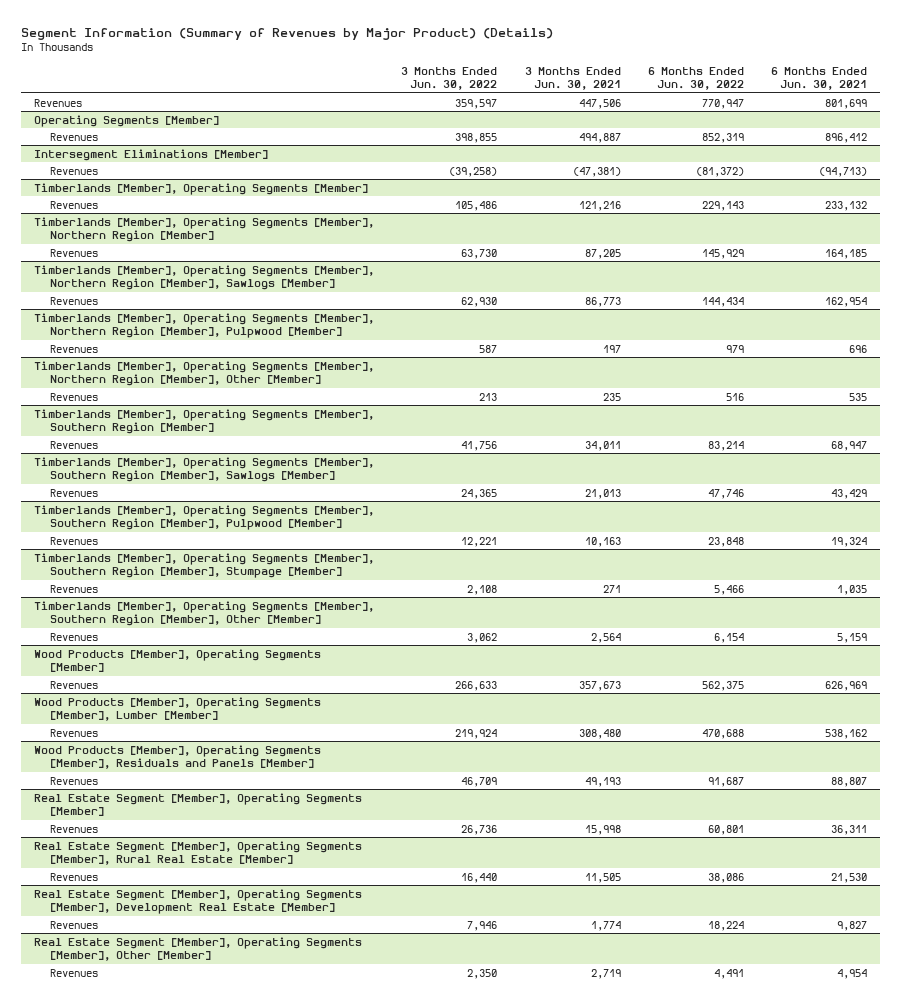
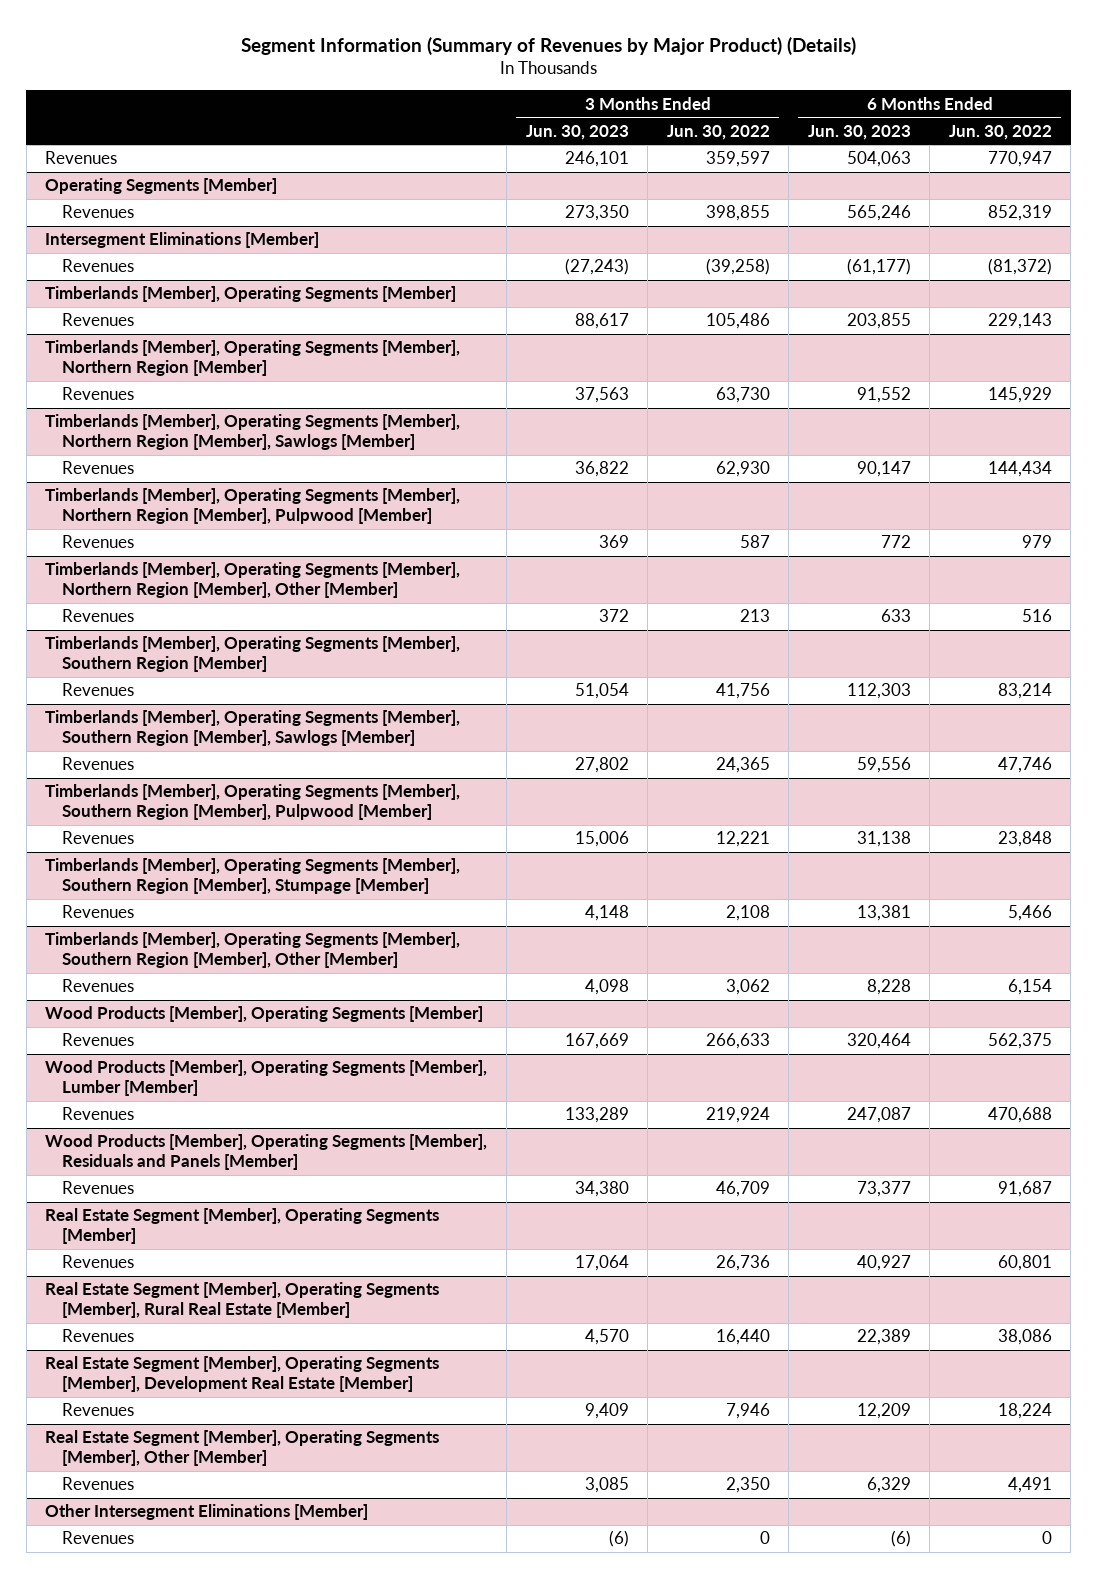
- | 3 Months Ended Jun. 30, 2022 | 3 Months Ended Jun. 30, 2021 | 6 Months Ended Jun. 30, 2022 | 6 Months Ended Jun. 30, 2021
+ | 3 Months Ended Jun. 30, 2023 | 3 Months Ended Jun. 30, 2022 | 6 Months Ended Jun. 30, 2023 | 6 Months Ended Jun. 30, 2022
+ Other Intersegment Eliminations [Member]
+ Revenues | (6) | 0 | (6) | 0

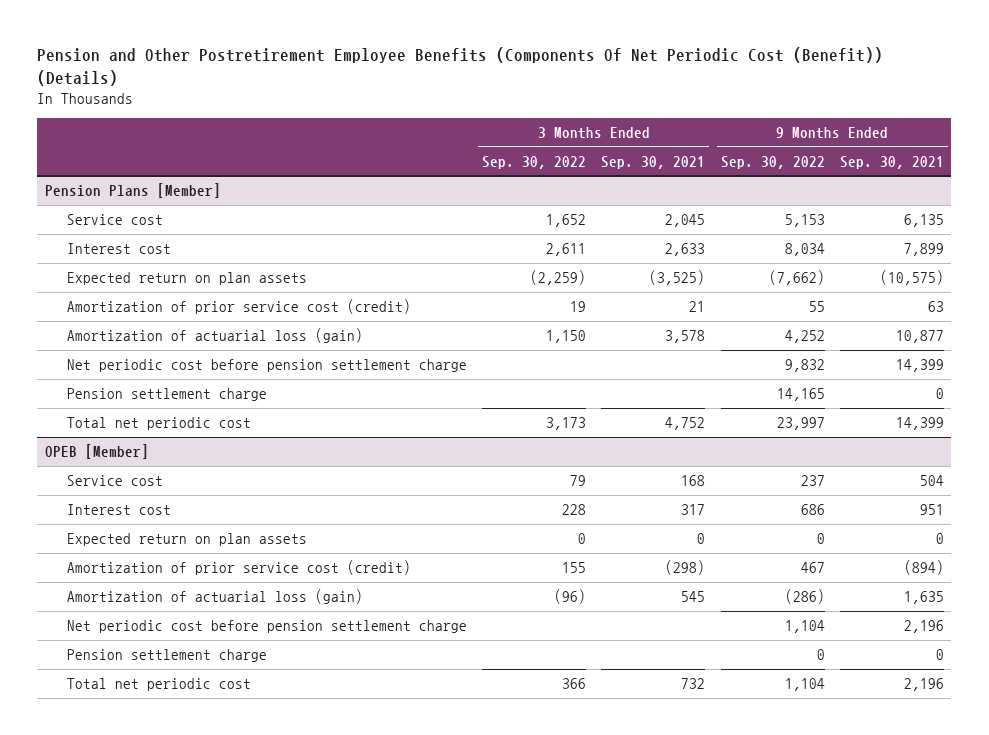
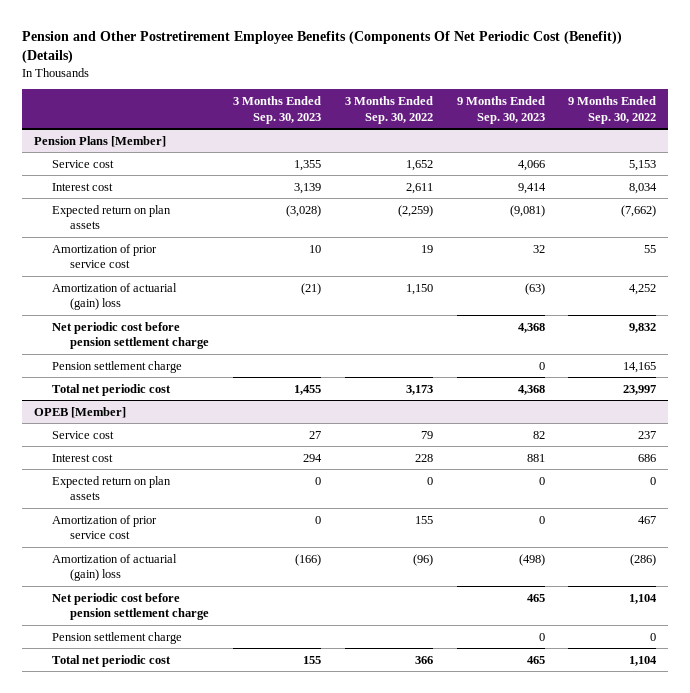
- | 3 Months Ended Sep. 30, 2022 | 3 Months Ended Sep. 30, 2021 | 9 Months Ended Sep. 30, 2022 | 9 Months Ended Sep. 30, 2021
+ | 3 Months Ended Sep. 30, 2023 | 3 Months Ended Sep. 30, 2022 | 9 Months Ended Sep. 30, 2023 | 9 Months Ended Sep. 30, 2022
@ Pension Plans [Member]
- Amortization of prior service cost (credit) | 19 | 21 | 55 | 63
- Amortization of actuarial loss (gain) | 1,150 | 3,578 | 4,252 | 10,877
+ Amortization of prior service cost | 10 | 19 | 32 | 55
+ Amortization of actuarial (gain) loss | (21) | 1,150 | (63) | 4,252
@ OPEB [Member]
- Amortization of prior service cost (credit) | 155 | (298) | 467 | (894)
- Amortization of actuarial loss (gain) | (96) | 545 | (286) | 1,635
+ Amortization of prior service cost | 0 | 155 | 0 | 467
+ Amortization of actuarial (gain) loss | (166) | (96) | (498) | (286)

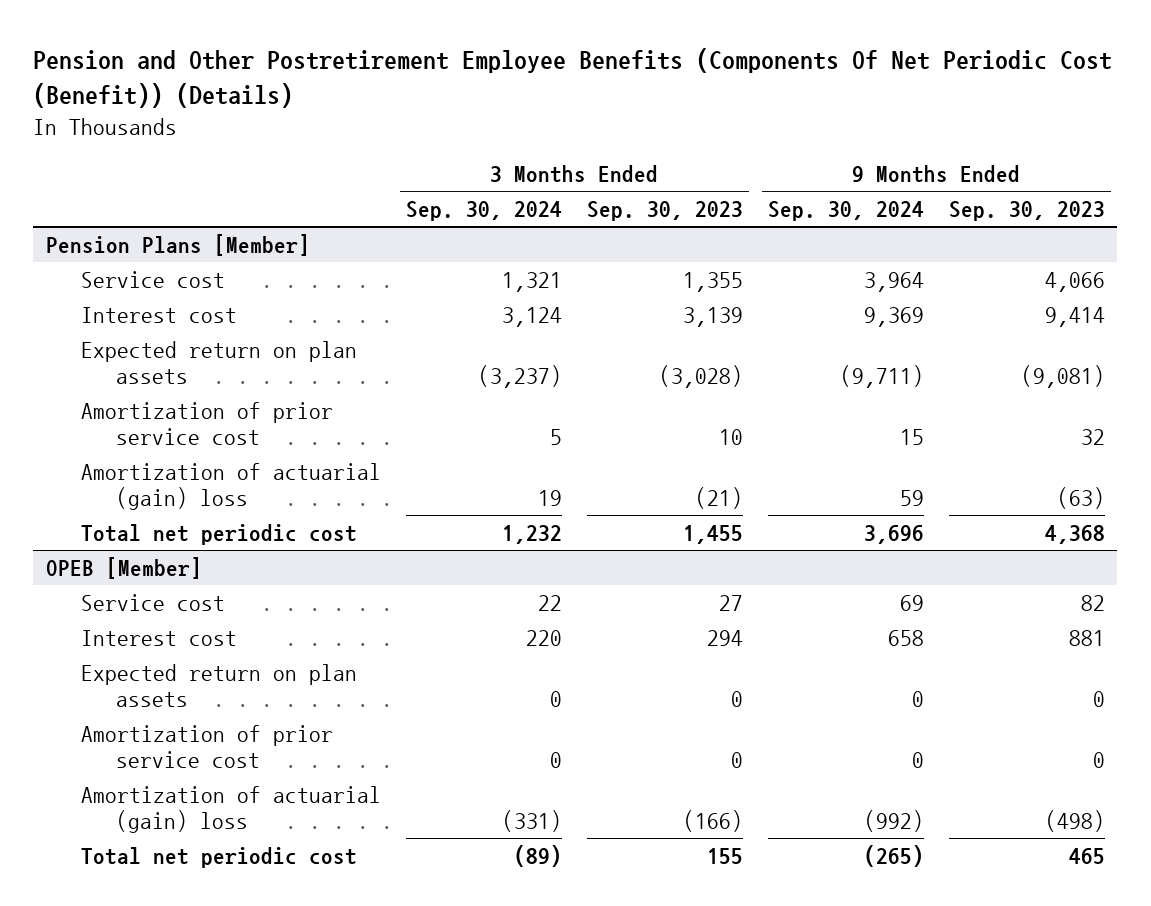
- | 3 Months Ended Sep. 30, 2023 | 3 Months Ended Sep. 30, 2022 | 9 Months Ended Sep. 30, 2023 | 9 Months Ended Sep. 30, 2022
+ | 3 Months Ended Sep. 30, 2024 | 3 Months Ended Sep. 30, 2023 | 9 Months Ended Sep. 30, 2024 | 9 Months Ended Sep. 30, 2023
@ Pension Plans [Member]
- Net periodic cost before pension settlement charge | | | 4,368 | 9,832
- Pension settlement charge | | | 0 | 14,165
@ OPEB [Member]
- Net periodic cost before pension settlement charge | | | 465 | 1,104
- Pension settlement charge | | | 0 | 0

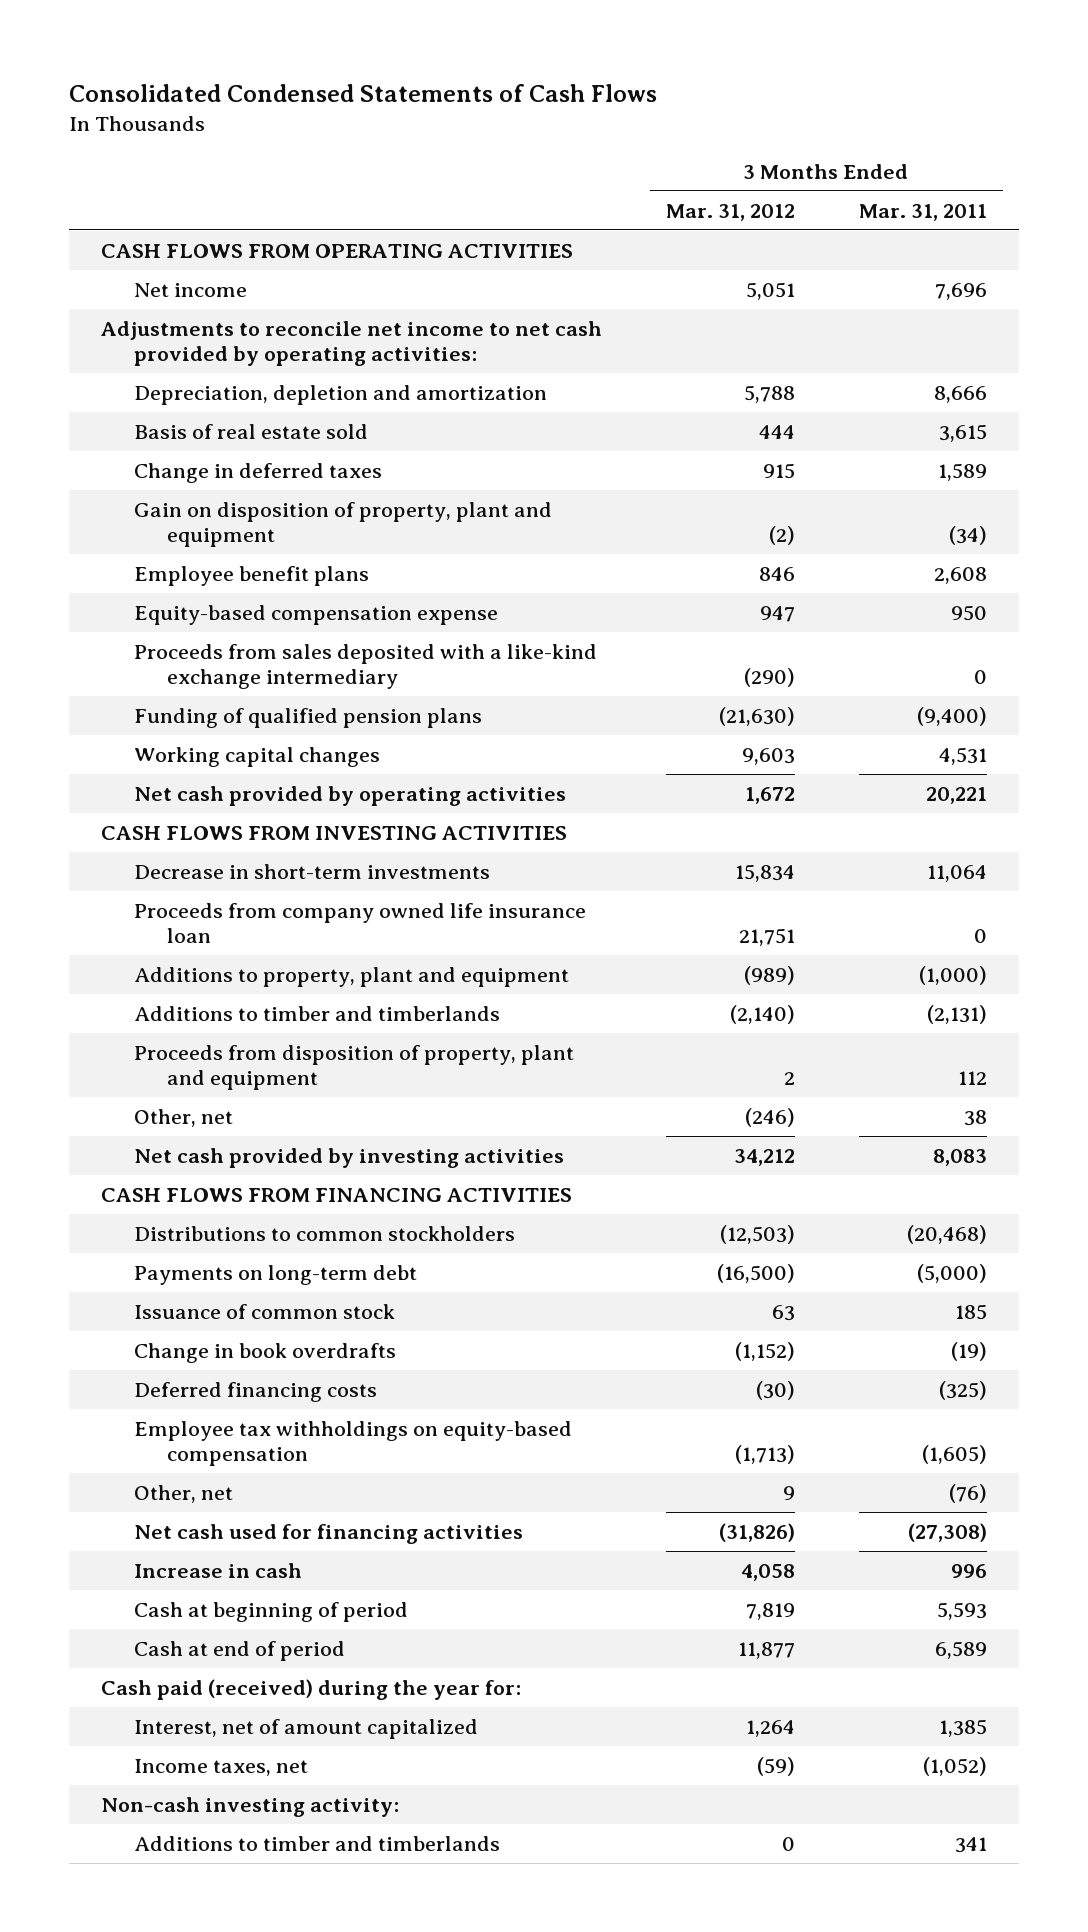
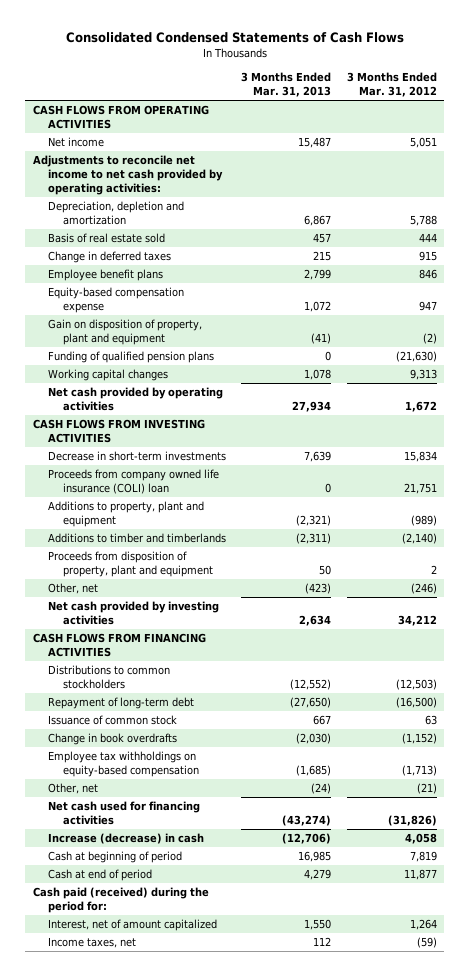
- | 3 Months Ended Mar. 31, 2012 | 3 Months Ended Mar. 31, 2011
+ | 3 Months Ended Mar. 31, 2013 | 3 Months Ended Mar. 31, 2012
- Proceeds from sales deposited with a like-kind exchange intermediary | (290) | 0
moved down: Gain on disposition of property, plant and equipment | (41) | (2)
- Working capital changes | 9,603 | 4,531
+ Working capital changes | 1,078 | 9,313
- Proceeds from company owned life insurance loan | 21,751 | 0
+ Proceeds from company owned life insurance (COLI) loan | 0 | 21,751
- Payments on long-term debt | (16,500) | (5,000)
+ Repayment of long-term debt | (27,650) | (16,500)
- Deferred financing costs | (30) | (325)
- Other, net | 9 | (76)
+ Other, net | (24) | (21)
- Increase in cash | 4,058 | 996
+ Increase (decrease) in cash | (12,706) | 4,058
- Cash paid (received) during the year for:
+ Cash paid (received) during the period for:
- Non-cash investing activity:
- Additions to timber and timberlands | 0 | 341

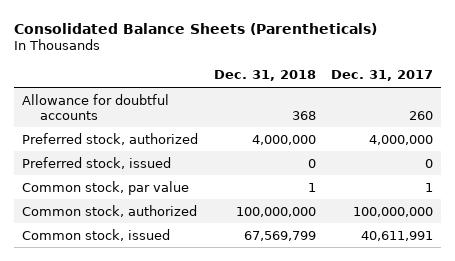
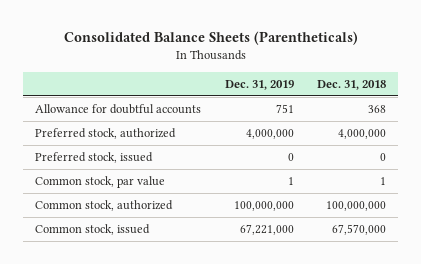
- | Dec. 31, 2018 | Dec. 31, 2017
+ | Dec. 31, 2019 | Dec. 31, 2018
- Common stock, issued | 67,569,799 | 40,611,991
+ Common stock, issued | 67,221,000 | 67,570,000

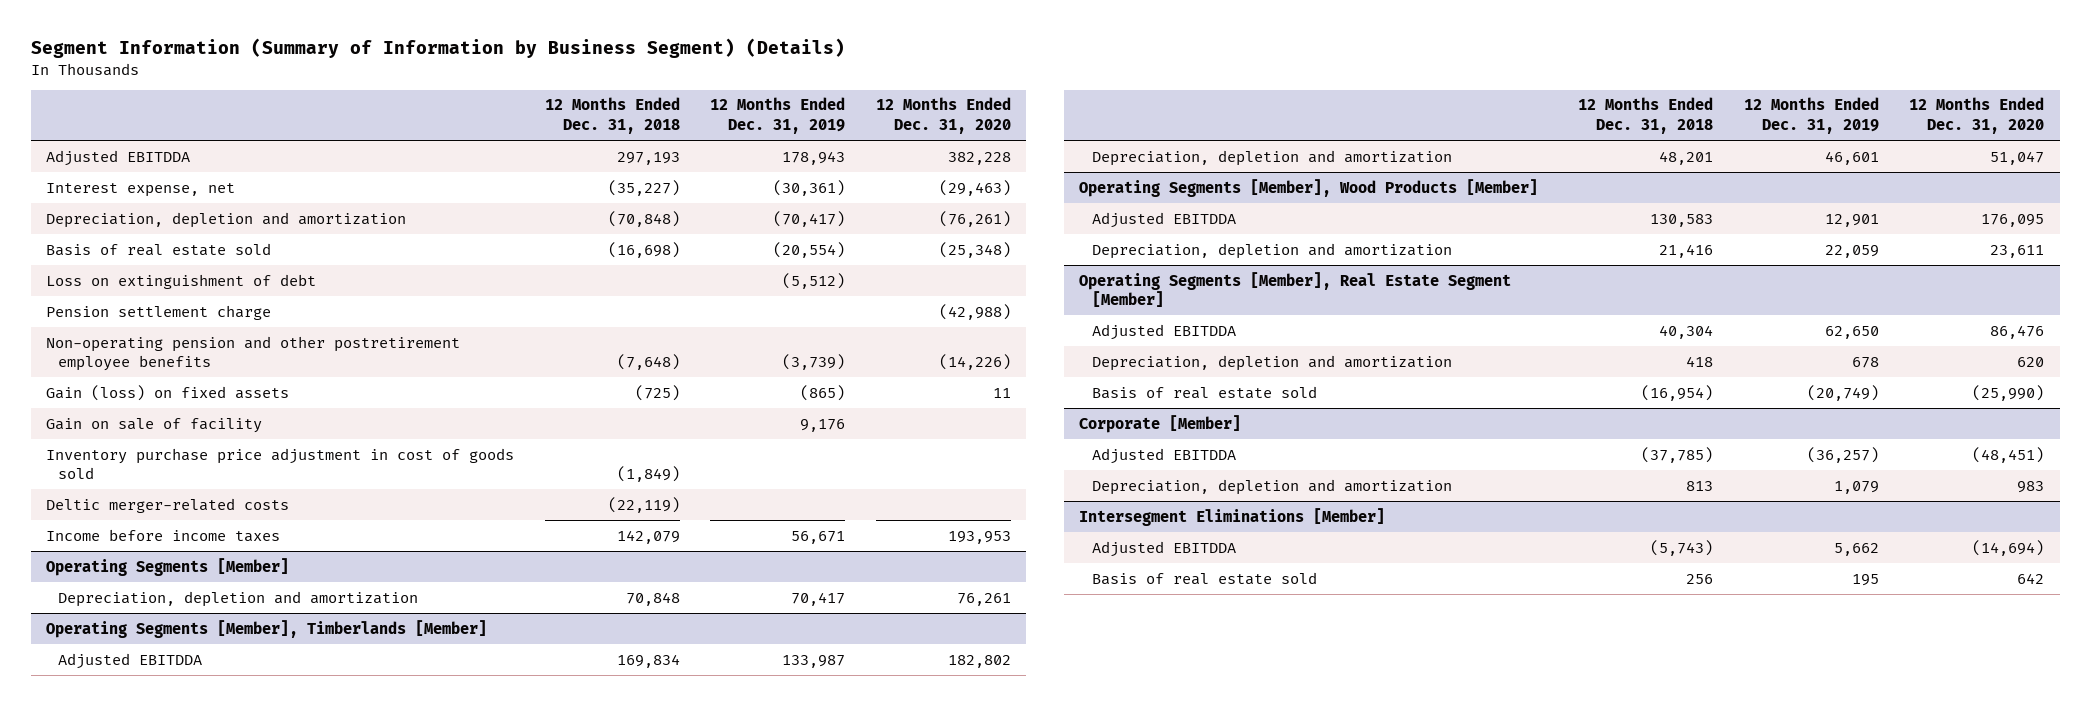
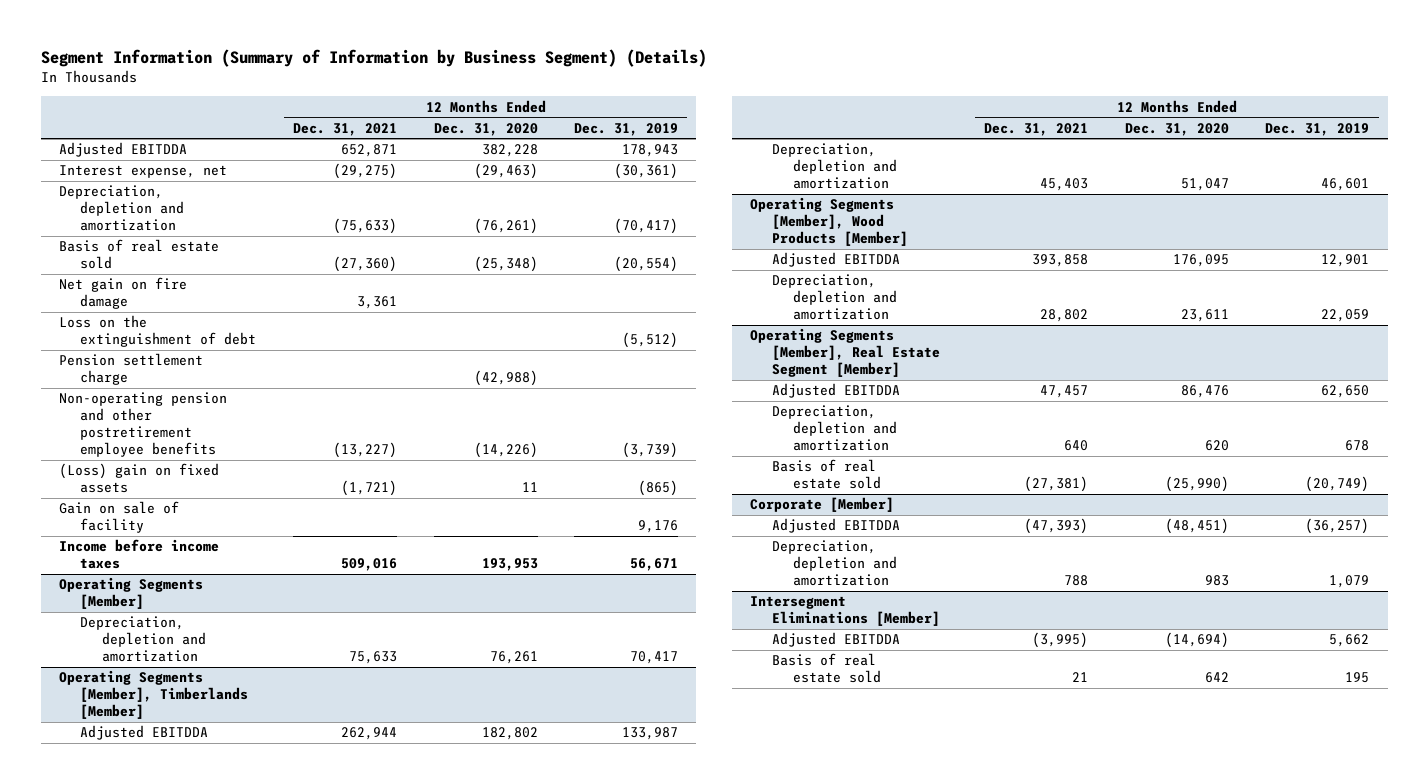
- | 12 Months Ended Dec. 31, 2018 | 12 Months Ended Dec. 31, 2019 | 12 Months Ended Dec. 31, 2020
+ | 12 Months Ended Dec. 31, 2021 | 12 Months Ended Dec. 31, 2020 | 12 Months Ended Dec. 31, 2019
- Loss on extinguishment of debt | | (5,512) |
+ Net gain on fire damage | 3,361 | |
+ Loss on the extinguishment of debt | | | (5,512)
- Gain (loss) on fixed assets | (725) | (865) | 11
+ (Loss) gain on fixed assets | (1,721) | 11 | (865)
- Inventory purchase price adjustment in cost of goods sold | (1,849) | |
- Deltic merger-related costs | (22,119) | |

